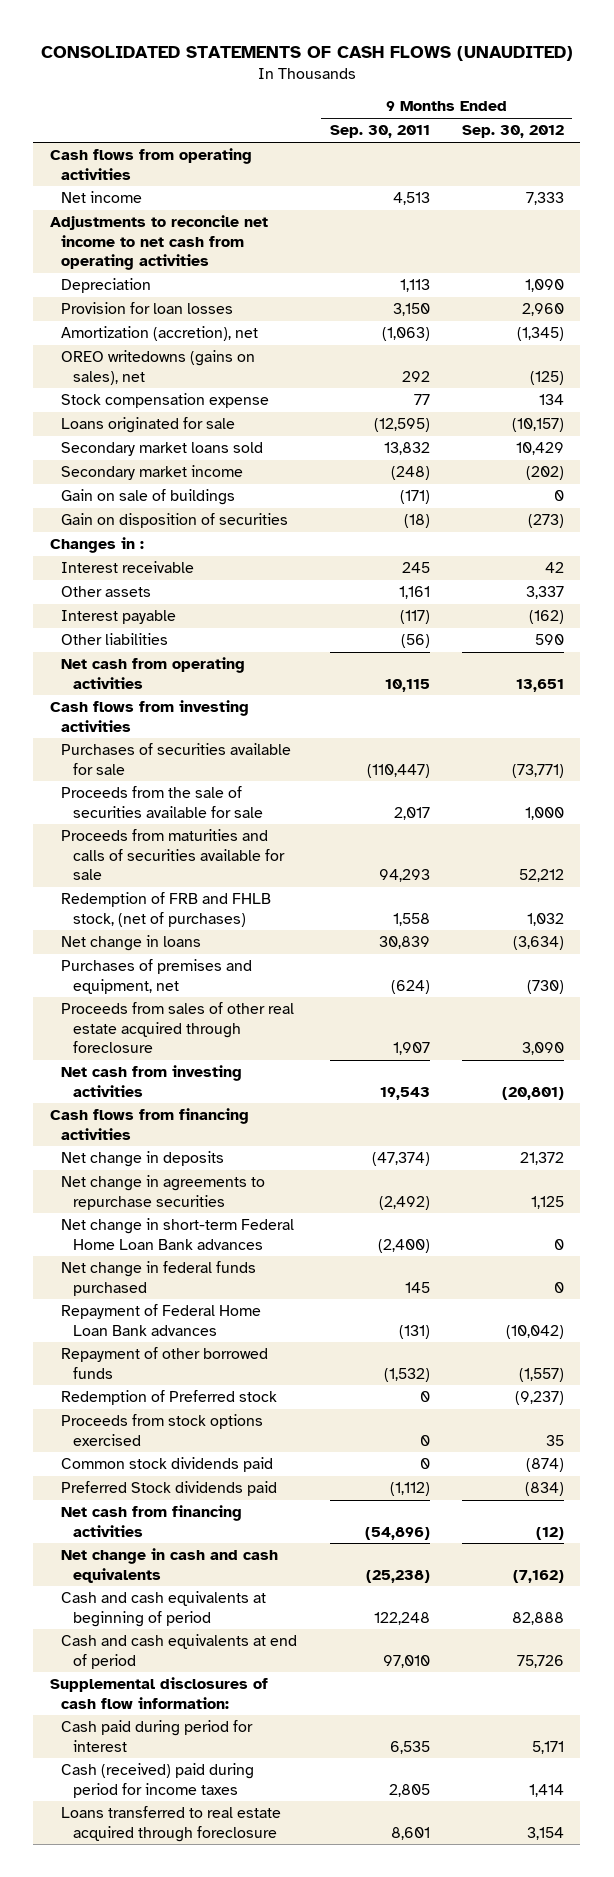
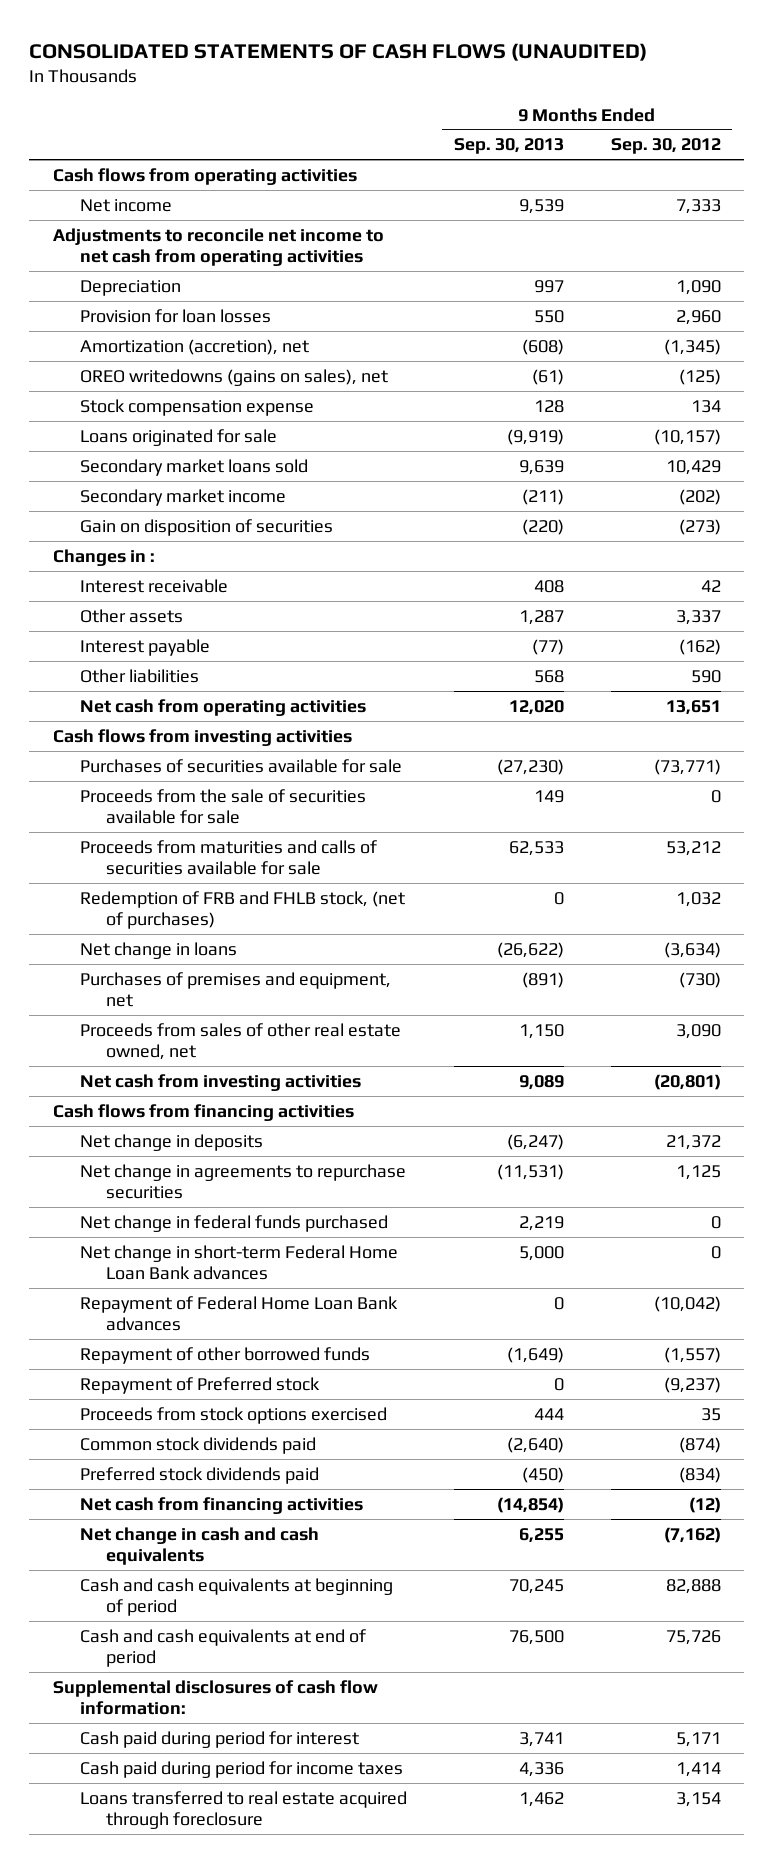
- | 9 Months Ended Sep. 30, 2011 | 9 Months Ended Sep. 30, 2012
+ | 9 Months Ended Sep. 30, 2013 | 9 Months Ended Sep. 30, 2012
- Gain on sale of buildings | (171) | 0
- Proceeds from the sale of securities available for sale | 2,017 | 1,000
- Proceeds from maturities and calls of securities available for sale | 94,293 | 52,212
+ Proceeds from the sale of securities available for sale | 149 | 0
+ Proceeds from maturities and calls of securities available for sale | 62,533 | 53,212
- Proceeds from sales of other real estate acquired through foreclosure | 1,907 | 3,090
+ Proceeds from sales of other real estate owned, net | 1,150 | 3,090
moved down: Net change in short-term Federal Home Loan Bank advances | 5,000 | 0
- Redemption of Preferred stock | 0 | (9,237)
+ Repayment of Preferred stock | 0 | (9,237)
- Preferred Stock dividends paid | (1,112) | (834)
+ Preferred stock dividends paid | (450) | (834)
- Cash (received) paid during period for income taxes | 2,805 | 1,414
+ Cash paid during period for income taxes | 4,336 | 1,414

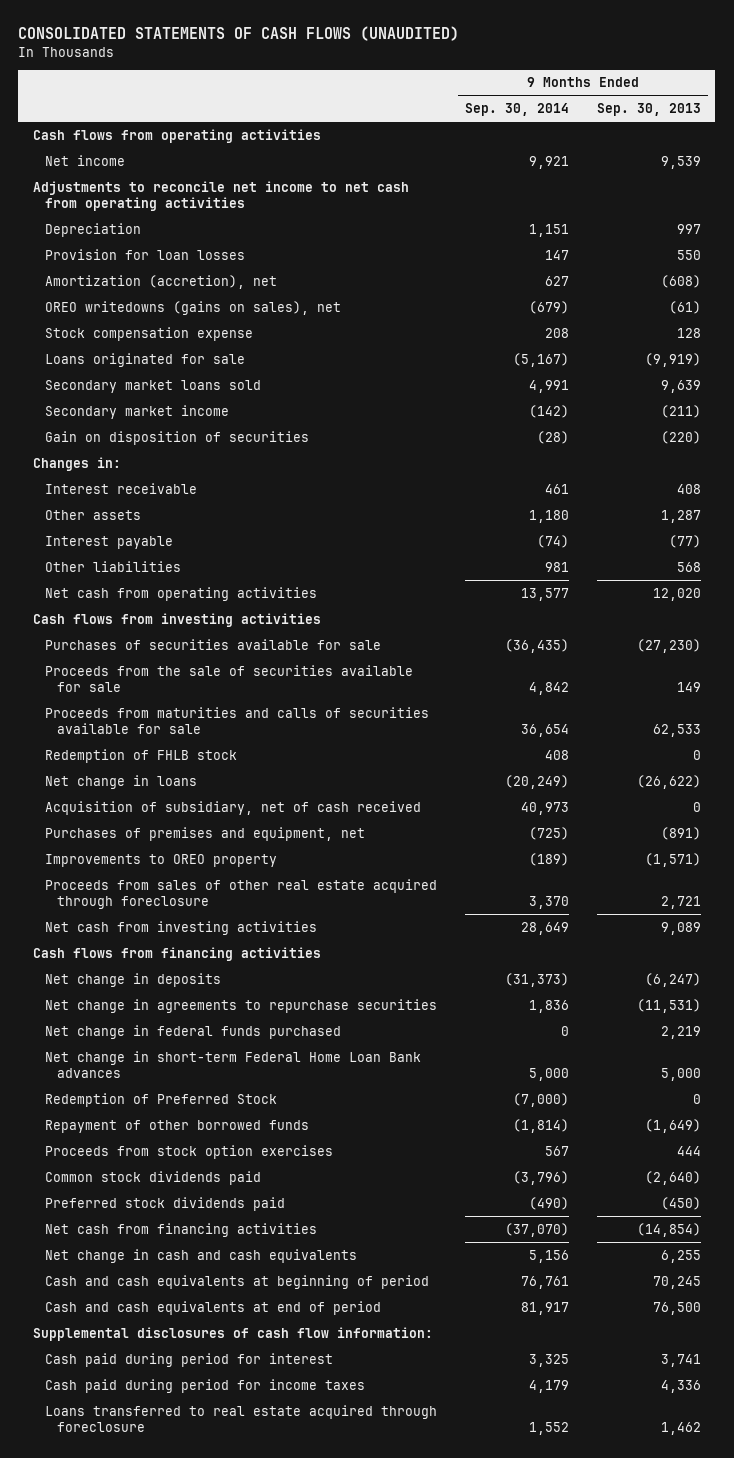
- | 9 Months Ended Sep. 30, 2013 | 9 Months Ended Sep. 30, 2012
+ | 9 Months Ended Sep. 30, 2014 | 9 Months Ended Sep. 30, 2013
- Changes in :
+ Changes in:
- Redemption of FRB and FHLB stock, (net of purchases) | 0 | 1,032
+ Redemption of FHLB stock | 408 | 0
+ Acquisition of subsidiary, net of cash received | 40,973 | 0
- Proceeds from sales of other real estate owned, net | 1,150 | 3,090
+ Improvements to OREO property | (189) | (1,571)
+ Proceeds from sales of other real estate acquired through foreclosure | 3,370 | 2,721
- Repayment of Federal Home Loan Bank advances | 0 | (10,042)
+ Redemption of Preferred Stock | (7,000) | 0
- Repayment of Preferred stock | 0 | (9,237)
- Proceeds from stock options exercised | 444 | 35
+ Proceeds from stock option exercises | 567 | 444

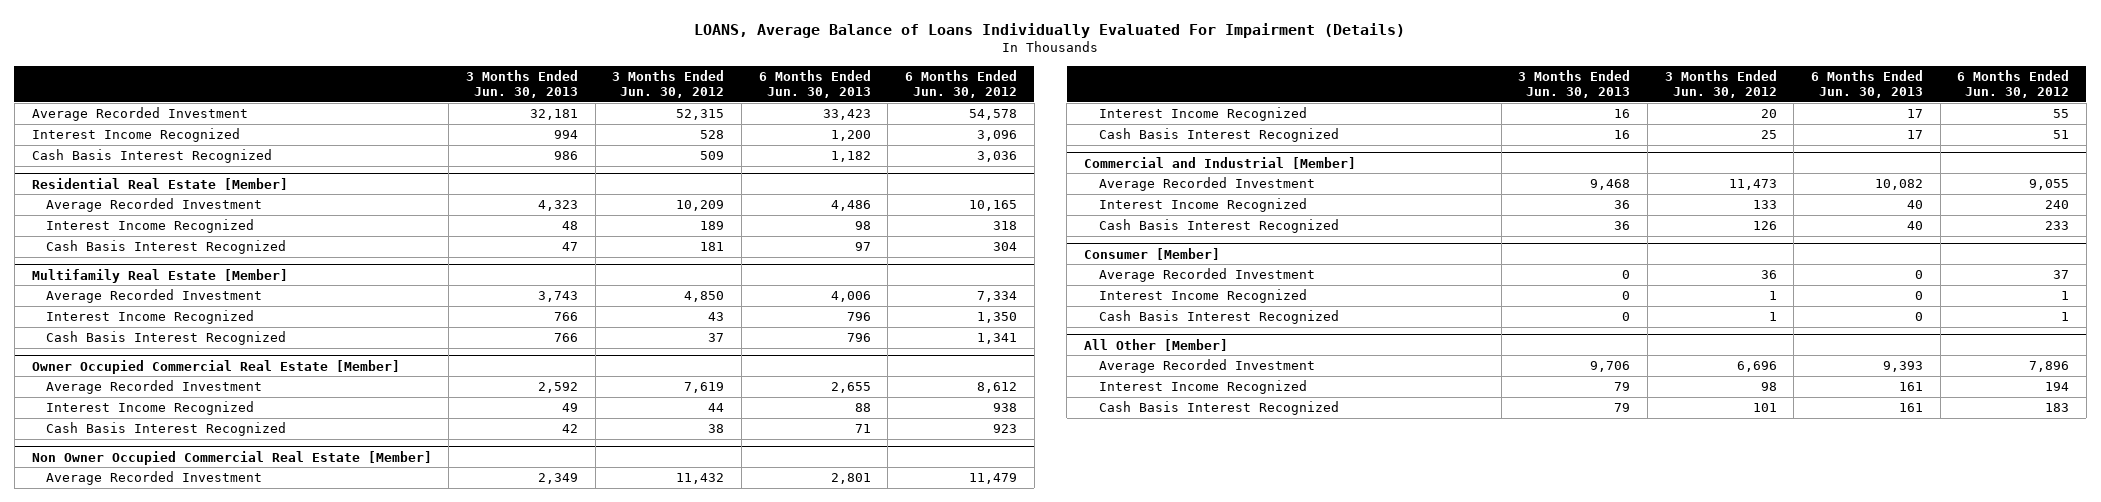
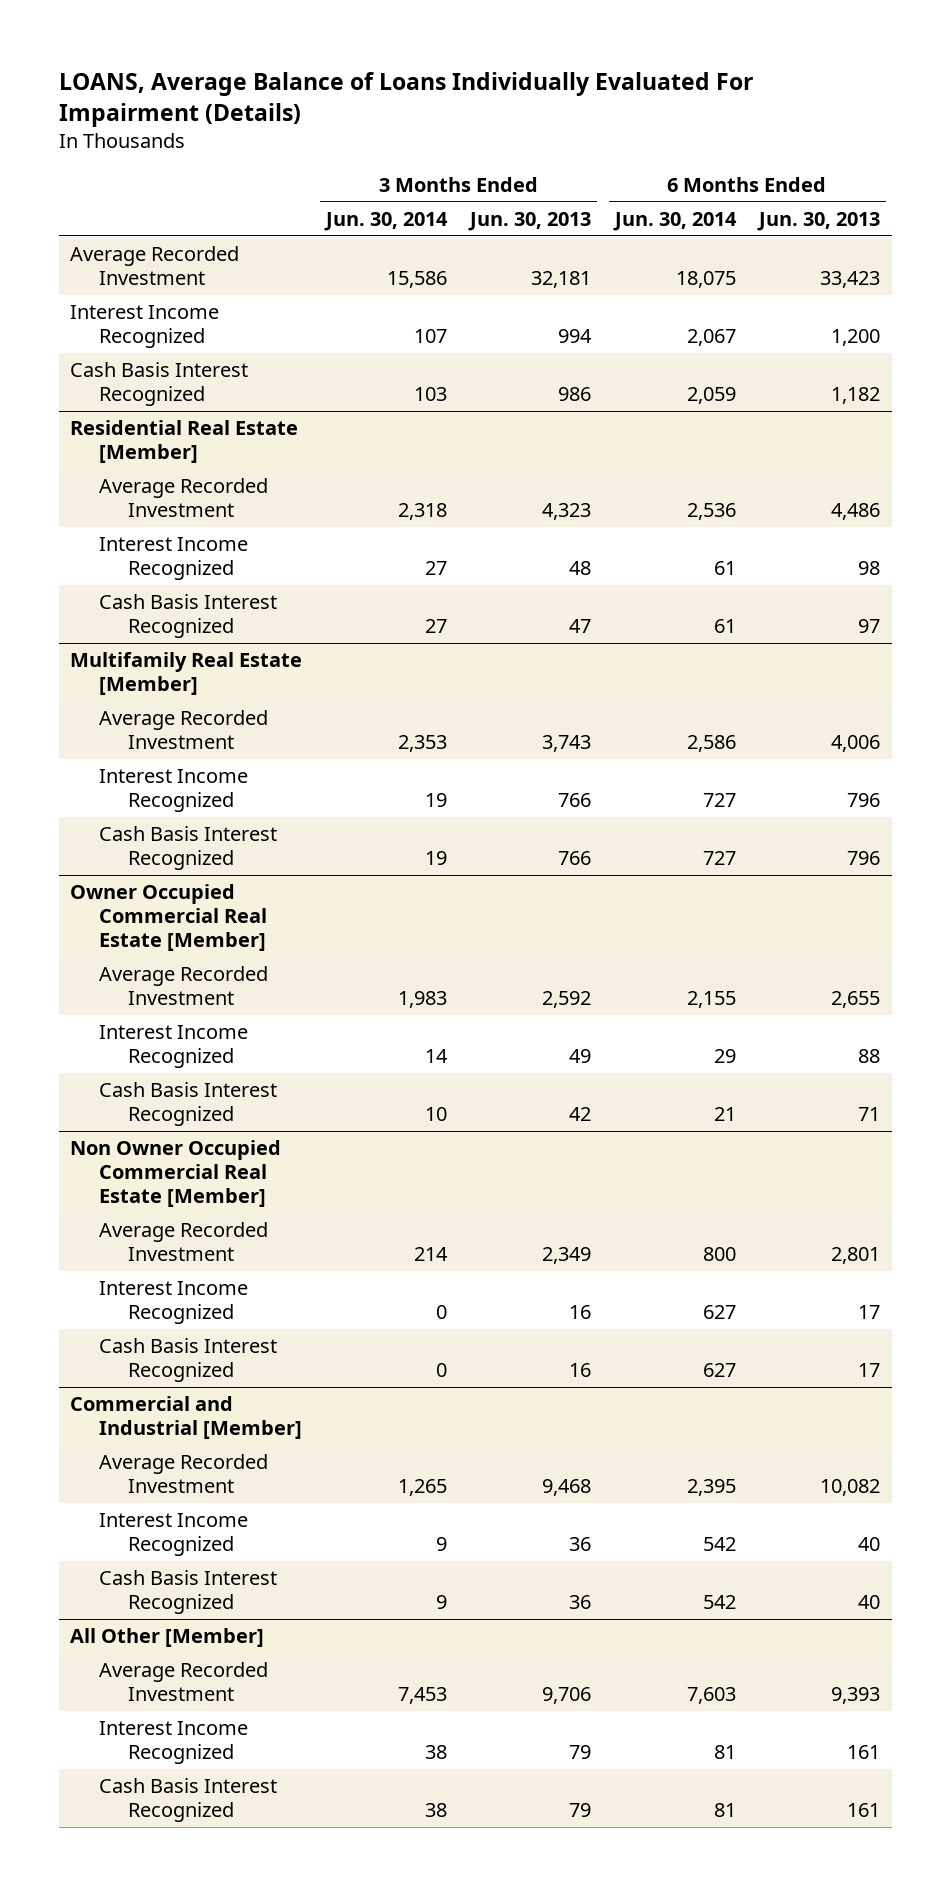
- | 3 Months Ended Jun. 30, 2013 | 3 Months Ended Jun. 30, 2012 | 6 Months Ended Jun. 30, 2013 | 6 Months Ended Jun. 30, 2012
+ | 3 Months Ended Jun. 30, 2014 | 3 Months Ended Jun. 30, 2013 | 6 Months Ended Jun. 30, 2014 | 6 Months Ended Jun. 30, 2013
- Consumer [Member]
- Average Recorded Investment | 0 | 36 | 0 | 37
- Interest Income Recognized | 0 | 1 | 0 | 1
- Cash Basis Interest Recognized | 0 | 1 | 0 | 1

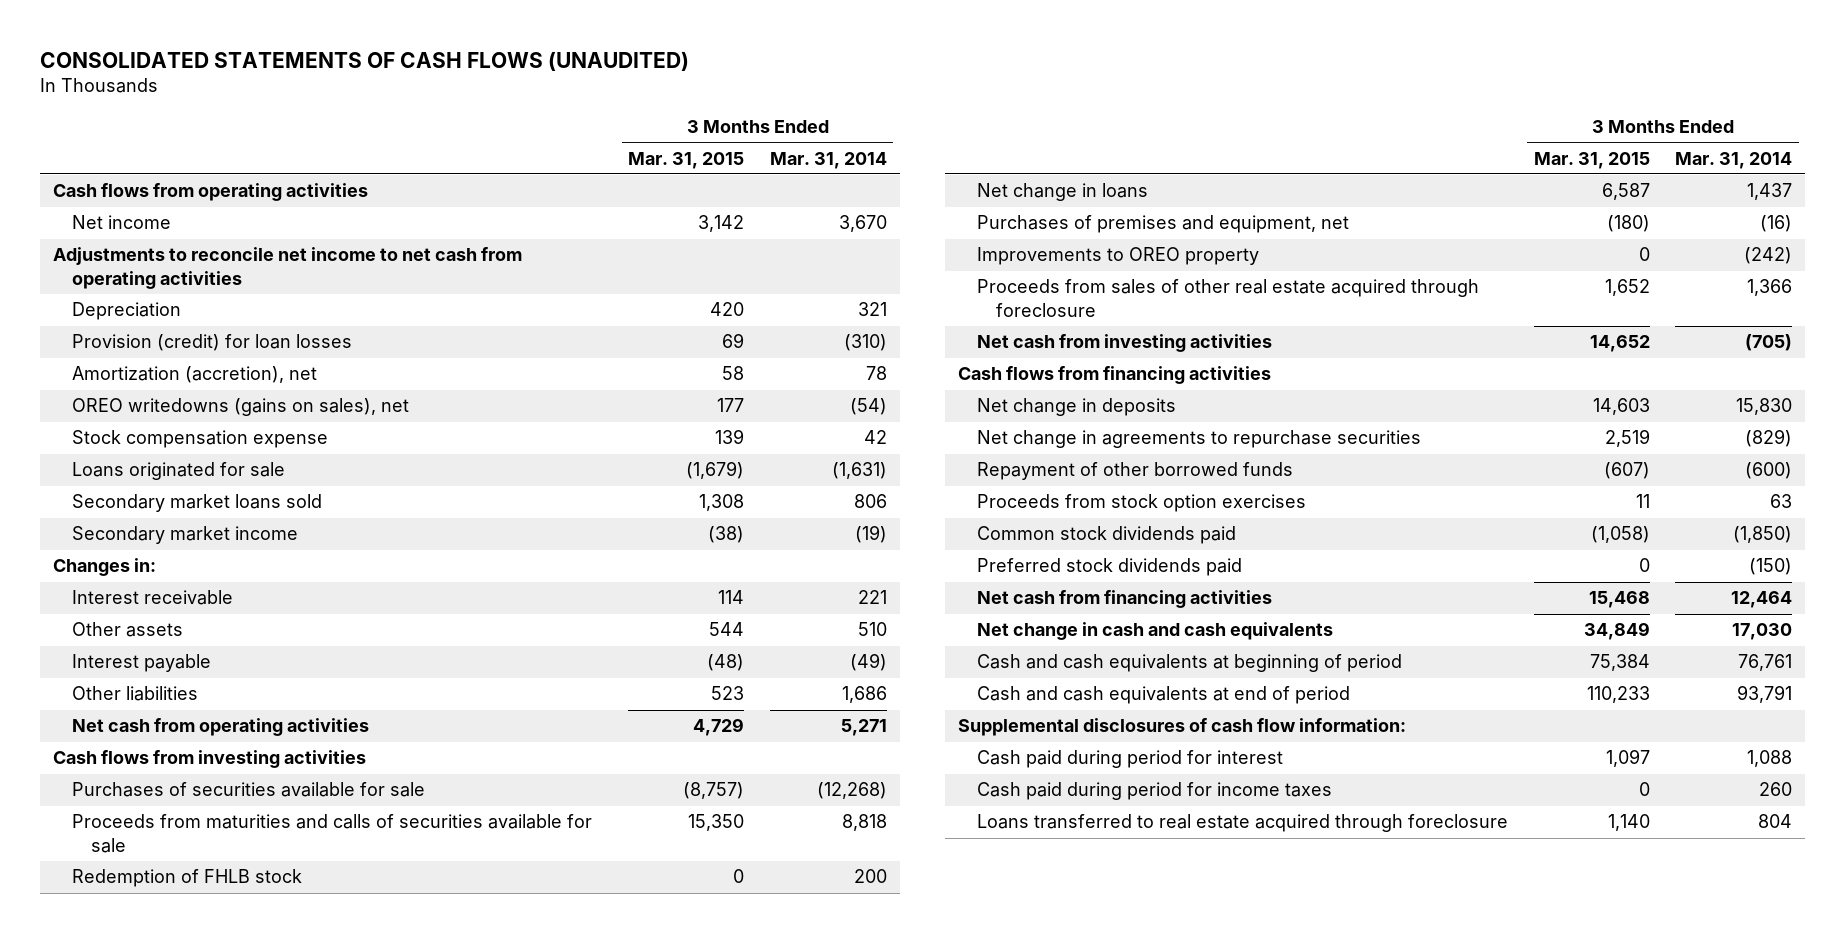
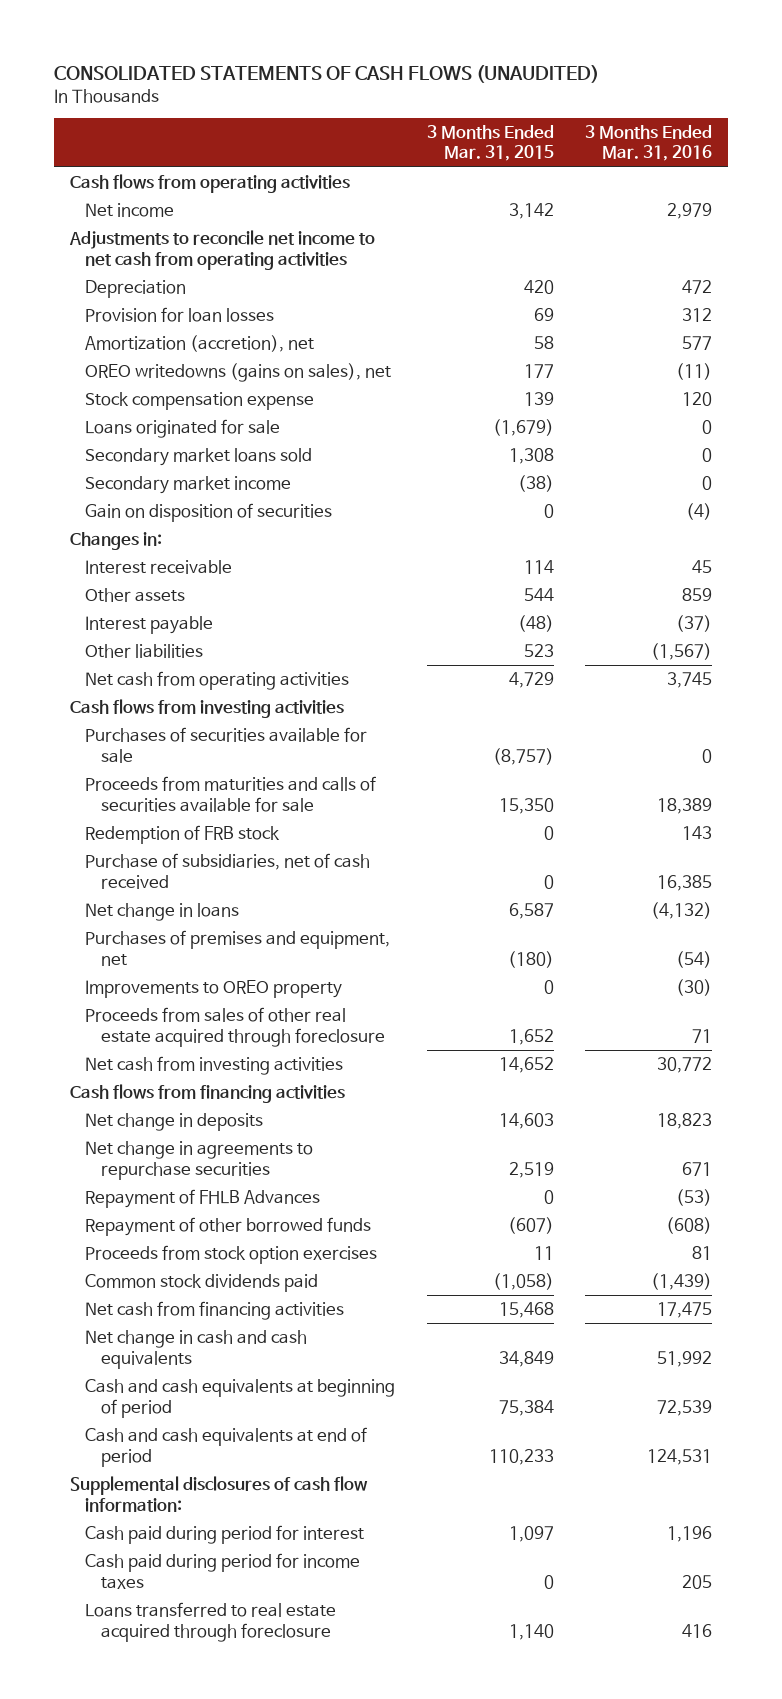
- | 3 Months Ended Mar. 31, 2015 | 3 Months Ended Mar. 31, 2014
+ | 3 Months Ended Mar. 31, 2015 | 3 Months Ended Mar. 31, 2016
- Provision (credit) for loan losses | 69 | (310)
+ Provision for loan losses | 69 | 312
+ Gain on disposition of securities | 0 | (4)
- Redemption of FHLB stock | 0 | 200
+ Redemption of FRB stock | 0 | 143
+ Purchase of subsidiaries, net of cash received | 0 | 16,385
+ Repayment of FHLB Advances | 0 | (53)
- Preferred stock dividends paid | 0 | (150)

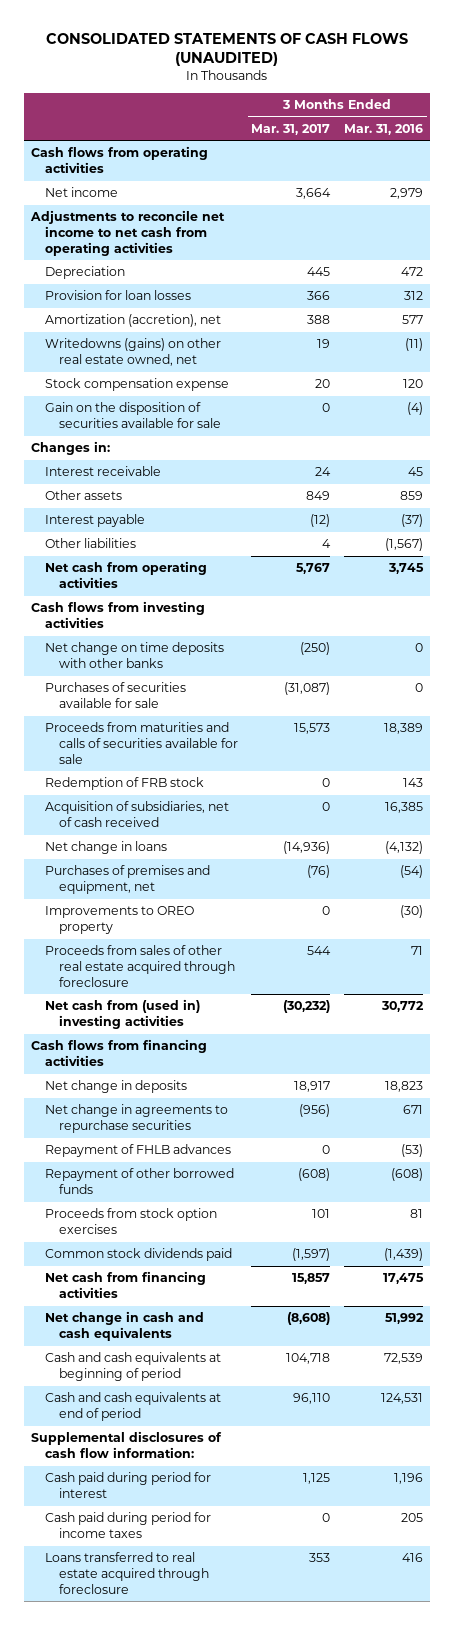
- | 3 Months Ended Mar. 31, 2015 | 3 Months Ended Mar. 31, 2016
+ | 3 Months Ended Mar. 31, 2017 | 3 Months Ended Mar. 31, 2016
- OREO writedowns (gains on sales), net | 177 | (11)
+ Writedowns (gains) on other real estate owned, net | 19 | (11)
- Loans originated for sale | (1,679) | 0
- Secondary market loans sold | 1,308 | 0
- Secondary market income | (38) | 0
- Gain on disposition of securities | 0 | (4)
+ Gain on the disposition of securities available for sale | 0 | (4)
+ Net change on time deposits with other banks | (250) | 0
- Purchase of subsidiaries, net of cash received | 0 | 16,385
+ Acquisition of subsidiaries, net of cash received | 0 | 16,385
- Net cash from investing activities | 14,652 | 30,772
+ Net cash from (used in) investing activities | (30,232) | 30,772
- Repayment of FHLB Advances | 0 | (53)
+ Repayment of FHLB advances | 0 | (53)

